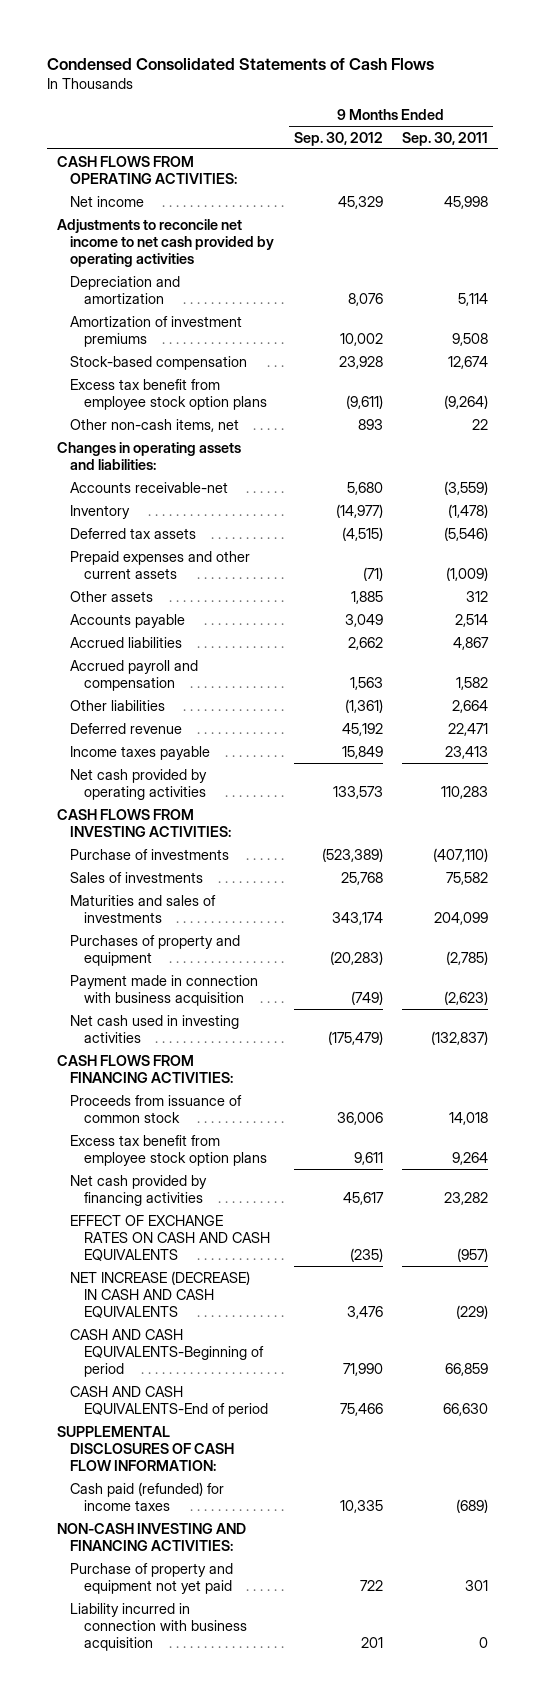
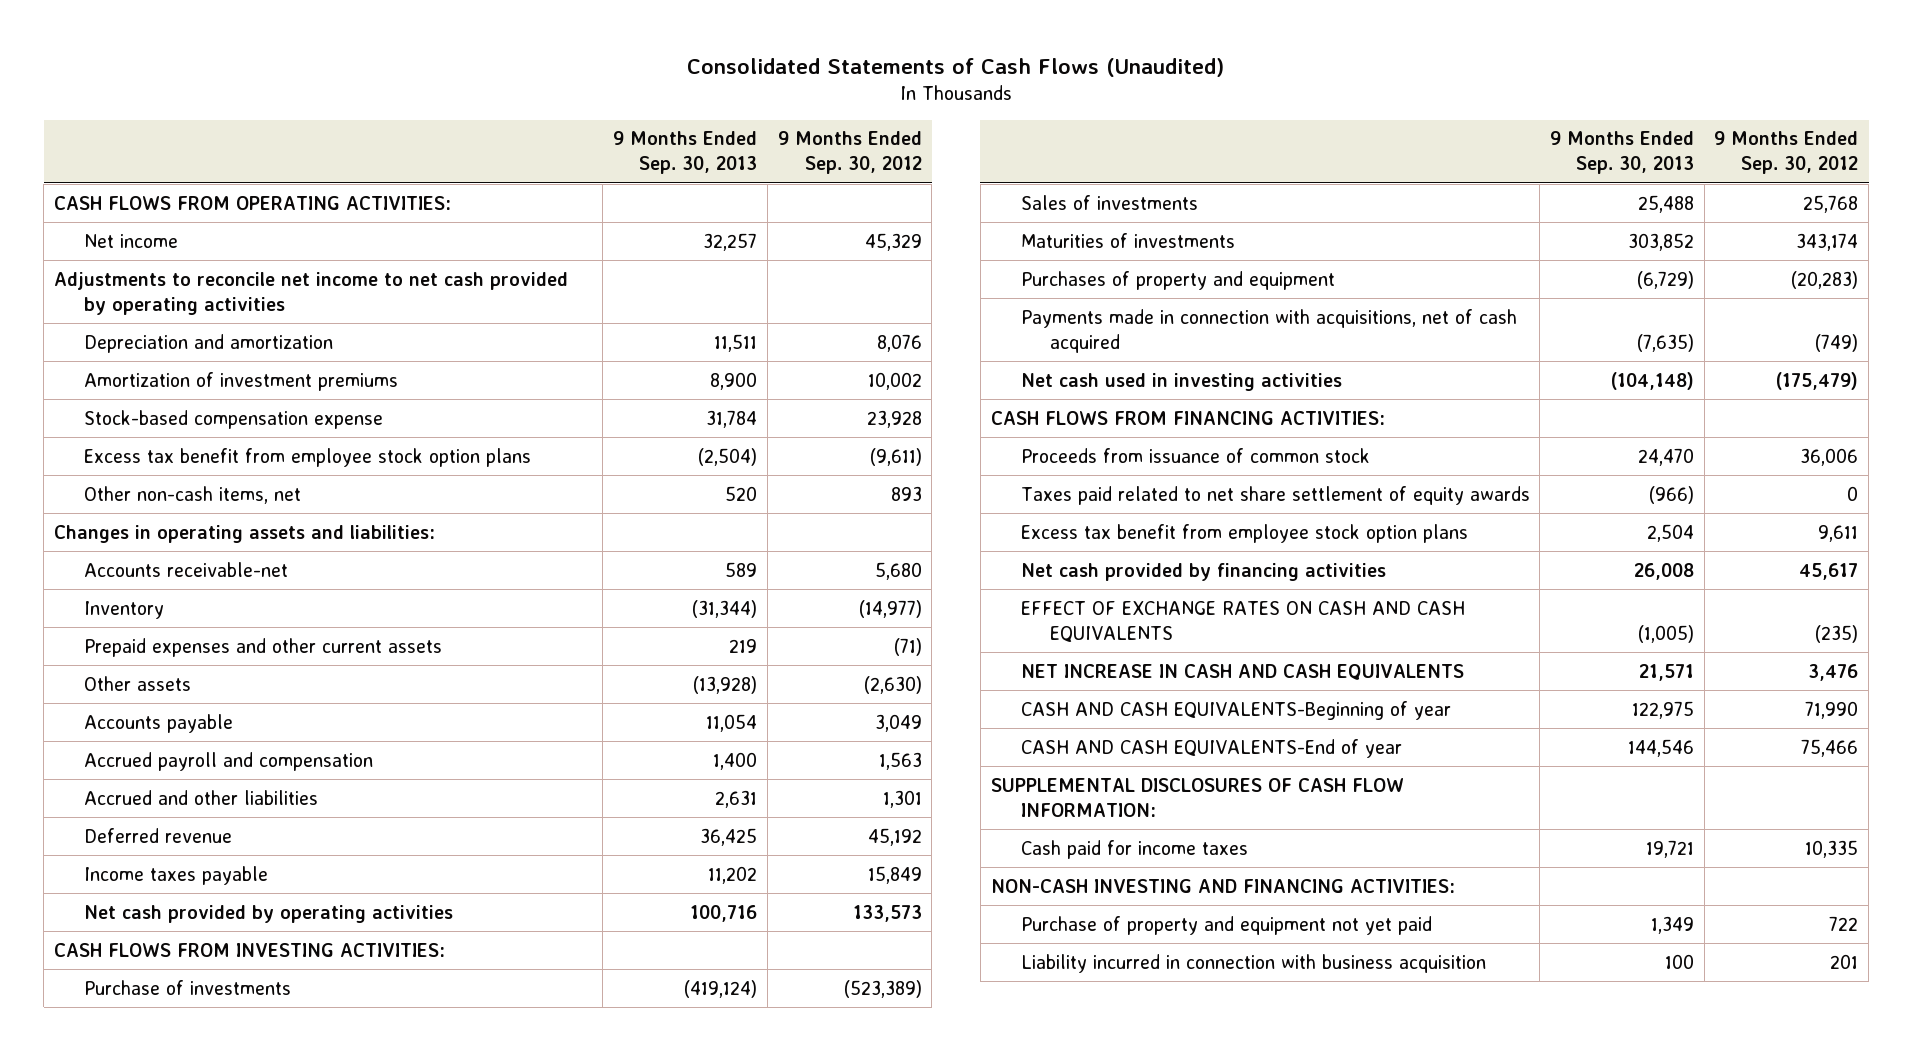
- Condensed Consolidated Statements of Cash Flows
+ Consolidated Statements of Cash Flows (Unaudited)
- | 9 Months Ended Sep. 30, 2012 | 9 Months Ended Sep. 30, 2011
+ | 9 Months Ended Sep. 30, 2013 | 9 Months Ended Sep. 30, 2012
- Stock-based compensation | 23,928 | 12,674
+ Stock-based compensation expense | 31,784 | 23,928
- Deferred tax assets | (4,515) | (5,546)
- Other assets | 1,885 | 312
+ Other assets | (13,928) | (2,630)
- Accrued liabilities | 2,662 | 4,867
- Other liabilities | (1,361) | 2,664
+ Accrued and other liabilities | 2,631 | 1,301
- Maturities and sales of investments | 343,174 | 204,099
+ Maturities of investments | 303,852 | 343,174
- Payment made in connection with business acquisition | (749) | (2,623)
+ Payments made in connection with acquisitions, net of cash acquired | (7,635) | (749)
+ Taxes paid related to net share settlement of equity awards | (966) | 0
- NET INCREASE (DECREASE) IN CASH AND CASH EQUIVALENTS | 3,476 | (229)
- CASH AND CASH EQUIVALENTS-Beginning of period | 71,990 | 66,859
- CASH AND CASH EQUIVALENTS-End of period | 75,466 | 66,630
+ NET INCREASE IN CASH AND CASH EQUIVALENTS | 21,571 | 3,476
+ CASH AND CASH EQUIVALENTS-Beginning of year | 122,975 | 71,990
+ CASH AND CASH EQUIVALENTS-End of year | 144,546 | 75,466
- Cash paid (refunded) for income taxes | 10,335 | (689)
+ Cash paid for income taxes | 19,721 | 10,335

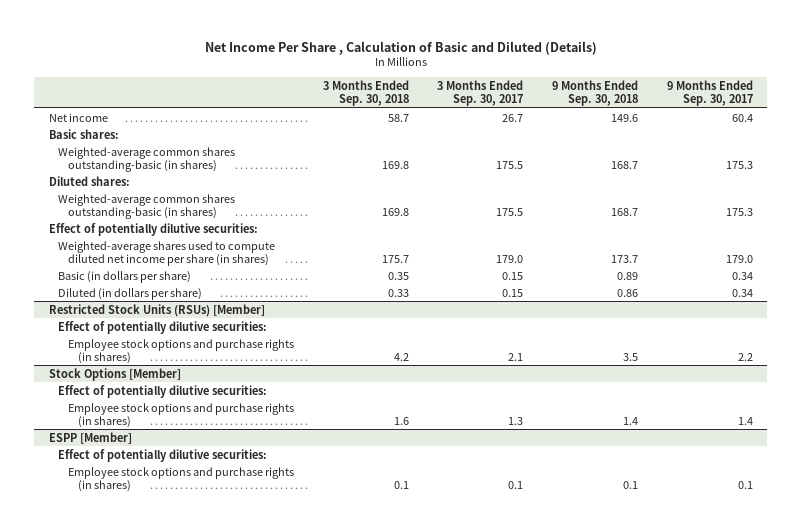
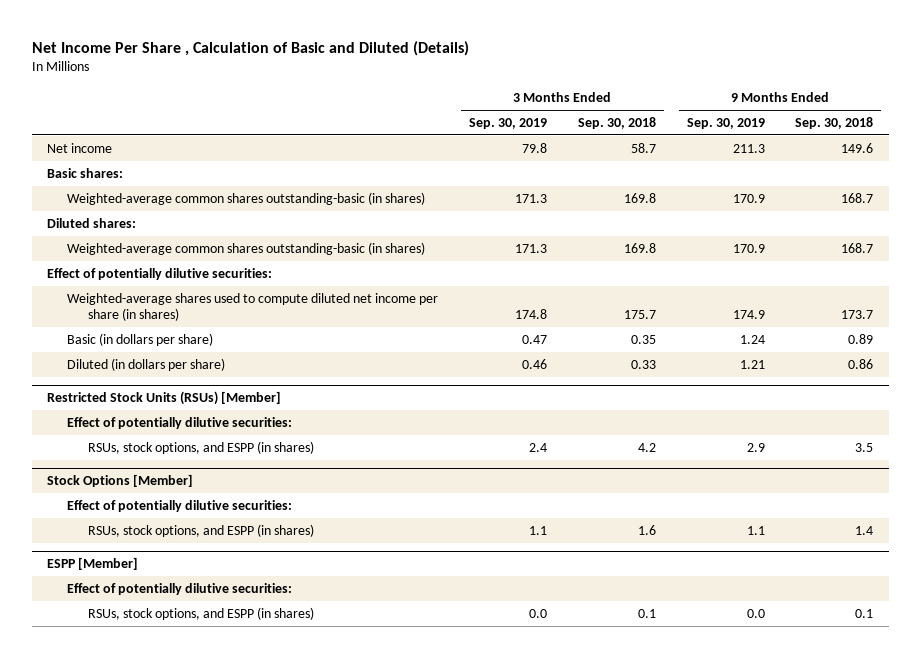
- | 3 Months Ended Sep. 30, 2018 | 3 Months Ended Sep. 30, 2017 | 9 Months Ended Sep. 30, 2018 | 9 Months Ended Sep. 30, 2017
+ | 3 Months Ended Sep. 30, 2019 | 3 Months Ended Sep. 30, 2018 | 9 Months Ended Sep. 30, 2019 | 9 Months Ended Sep. 30, 2018
@ Restricted Stock Units (RSUs) [Member]
- Employee stock options and purchase rights (in shares) | 4.2 | 2.1 | 3.5 | 2.2
+ RSUs, stock options, and ESPP (in shares) | 2.4 | 4.2 | 2.9 | 3.5
@ Stock Options [Member]
- Employee stock options and purchase rights (in shares) | 1.6 | 1.3 | 1.4 | 1.4
+ RSUs, stock options, and ESPP (in shares) | 1.1 | 1.6 | 1.1 | 1.4
@ ESPP [Member]
- Employee stock options and purchase rights (in shares) | 0.1 | 0.1 | 0.1 | 0.1
+ RSUs, stock options, and ESPP (in shares) | 0.0 | 0.1 | 0.0 | 0.1

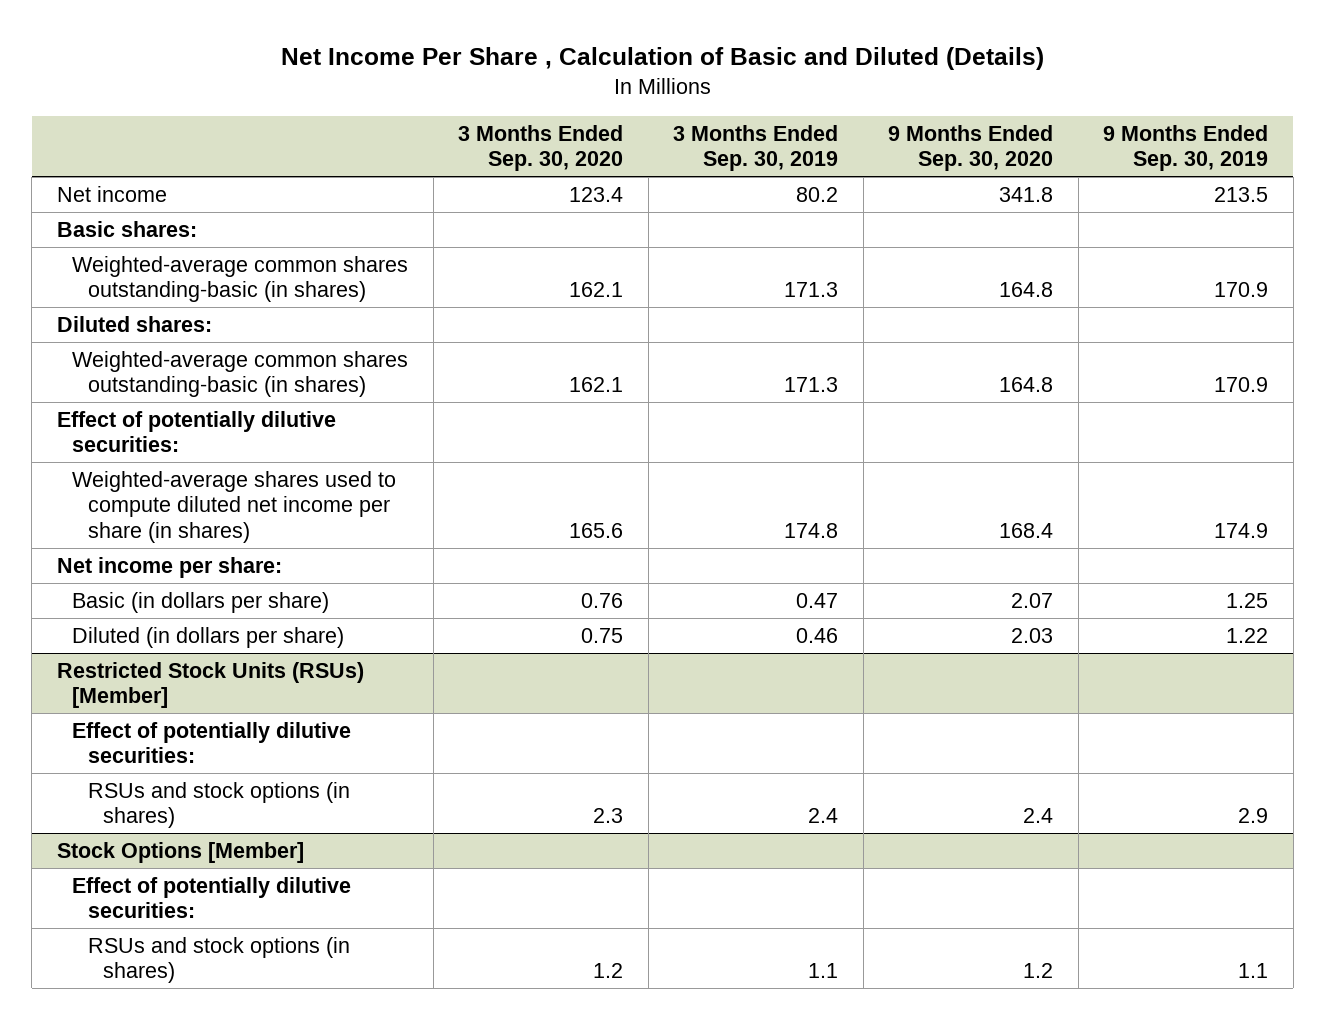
- | 3 Months Ended Sep. 30, 2019 | 3 Months Ended Sep. 30, 2018 | 9 Months Ended Sep. 30, 2019 | 9 Months Ended Sep. 30, 2018
+ | 3 Months Ended Sep. 30, 2020 | 3 Months Ended Sep. 30, 2019 | 9 Months Ended Sep. 30, 2020 | 9 Months Ended Sep. 30, 2019
- Net income | 79.8 | 58.7 | 211.3 | 149.6
+ Net income | 123.4 | 80.2 | 341.8 | 213.5
- Basic (in dollars per share) | 0.47 | 0.35 | 1.24 | 0.89
- Diluted (in dollars per share) | 0.46 | 0.33 | 1.21 | 0.86
+ Net income per share:
+ Basic (in dollars per share) | 0.76 | 0.47 | 2.07 | 1.25
+ Diluted (in dollars per share) | 0.75 | 0.46 | 2.03 | 1.22
@ Restricted Stock Units (RSUs) [Member]
- RSUs, stock options, and ESPP (in shares) | 2.4 | 4.2 | 2.9 | 3.5
+ RSUs and stock options (in shares) | 2.3 | 2.4 | 2.4 | 2.9
@ Stock Options [Member]
- RSUs, stock options, and ESPP (in shares) | 1.1 | 1.6 | 1.1 | 1.4
- ESPP [Member]
- Effect of potentially dilutive securities:
- RSUs, stock options, and ESPP (in shares) | 0.0 | 0.1 | 0.0 | 0.1
@ Stock Options [Member]
+ RSUs and stock options (in shares) | 1.2 | 1.1 | 1.2 | 1.1

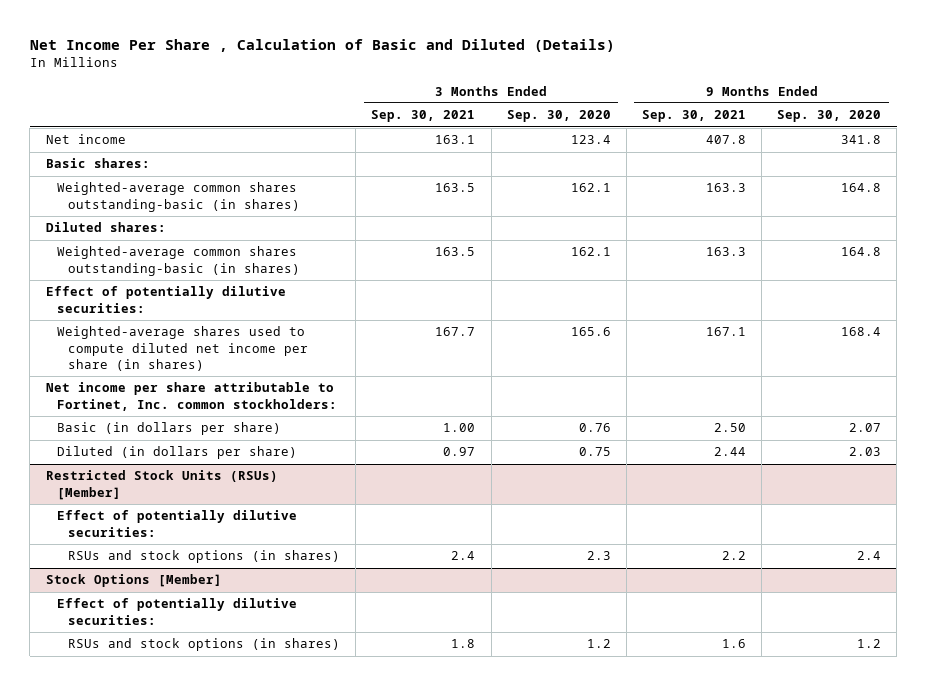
- | 3 Months Ended Sep. 30, 2020 | 3 Months Ended Sep. 30, 2019 | 9 Months Ended Sep. 30, 2020 | 9 Months Ended Sep. 30, 2019
+ | 3 Months Ended Sep. 30, 2021 | 3 Months Ended Sep. 30, 2020 | 9 Months Ended Sep. 30, 2021 | 9 Months Ended Sep. 30, 2020
- Net income per share:
+ Net income per share attributable to Fortinet, Inc. common stockholders:

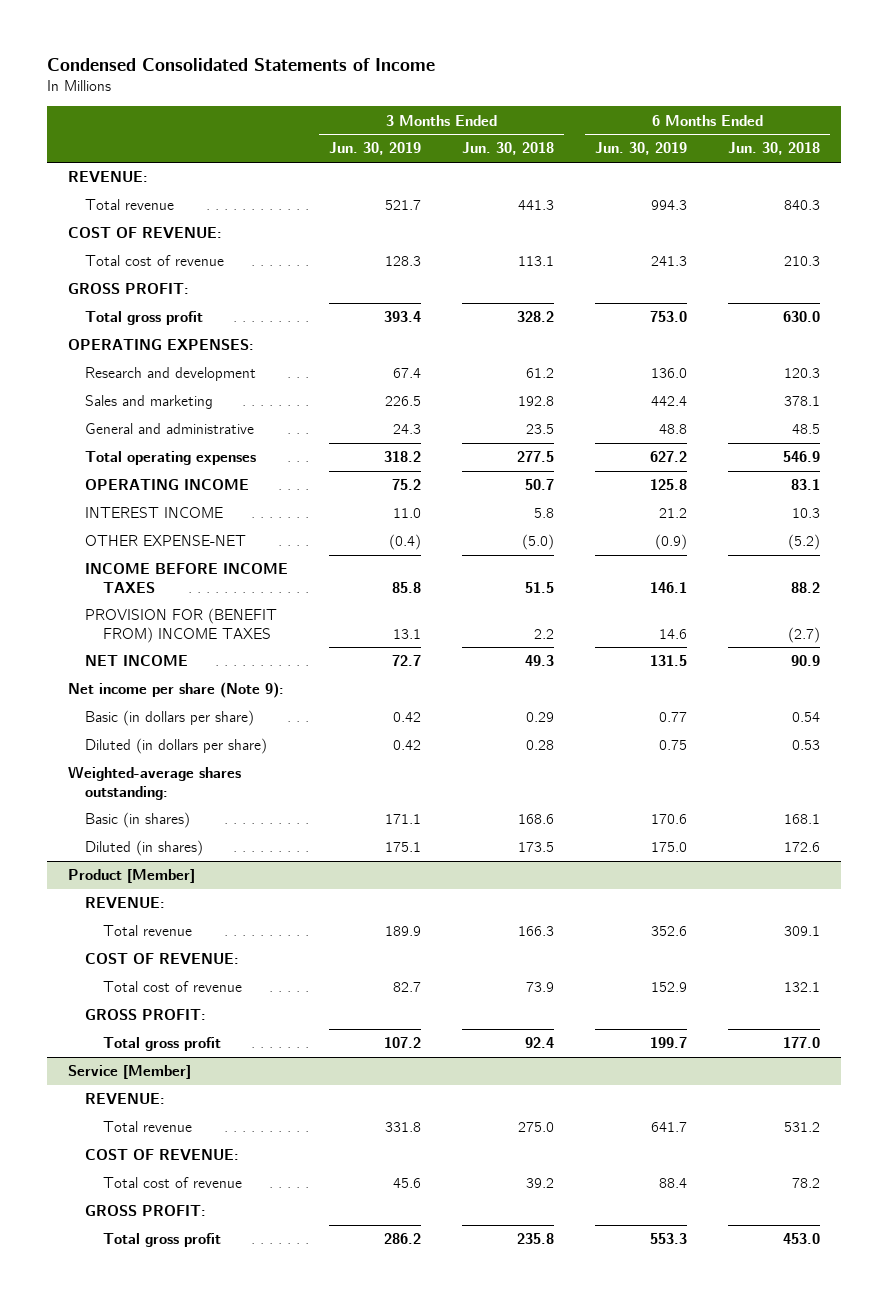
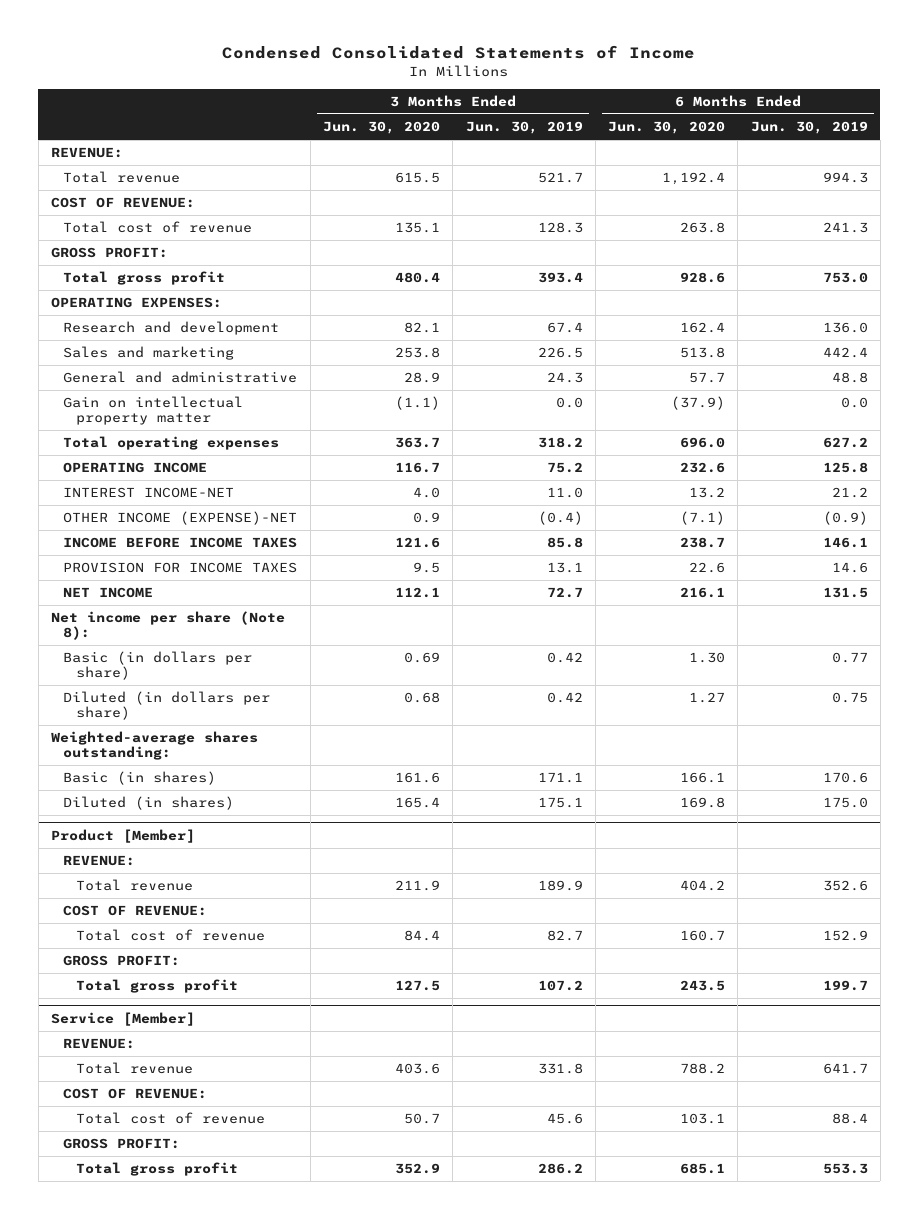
- | 3 Months Ended Jun. 30, 2019 | 3 Months Ended Jun. 30, 2018 | 6 Months Ended Jun. 30, 2019 | 6 Months Ended Jun. 30, 2018
+ | 3 Months Ended Jun. 30, 2020 | 3 Months Ended Jun. 30, 2019 | 6 Months Ended Jun. 30, 2020 | 6 Months Ended Jun. 30, 2019
+ Gain on intellectual property matter | (1.1) | 0.0 | (37.9) | 0.0
- INTEREST INCOME | 11.0 | 5.8 | 21.2 | 10.3
- OTHER EXPENSE-NET | (0.4) | (5.0) | (0.9) | (5.2)
+ INTEREST INCOME-NET | 4.0 | 11.0 | 13.2 | 21.2
+ OTHER INCOME (EXPENSE)-NET | 0.9 | (0.4) | (7.1) | (0.9)
- PROVISION FOR (BENEFIT FROM) INCOME TAXES | 13.1 | 2.2 | 14.6 | (2.7)
+ PROVISION FOR INCOME TAXES | 9.5 | 13.1 | 22.6 | 14.6
- Net income per share (Note 9):
+ Net income per share (Note 8):

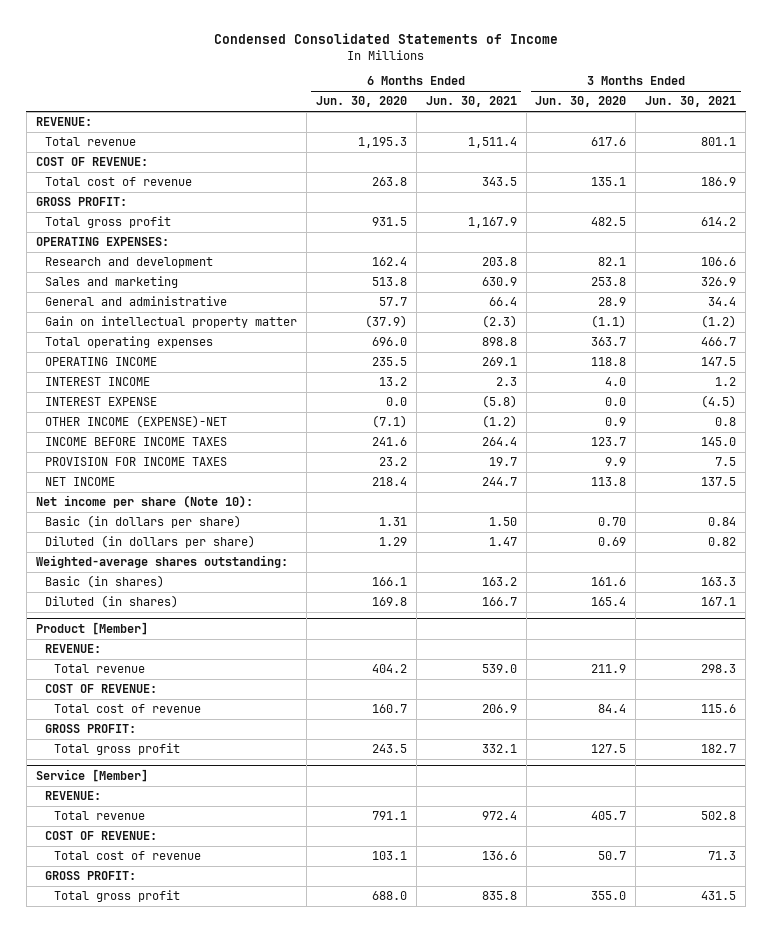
- | 3 Months Ended Jun. 30, 2020 | 3 Months Ended Jun. 30, 2019 | 6 Months Ended Jun. 30, 2020 | 6 Months Ended Jun. 30, 2019
+ | 6 Months Ended Jun. 30, 2020 | 6 Months Ended Jun. 30, 2021 | 3 Months Ended Jun. 30, 2020 | 3 Months Ended Jun. 30, 2021
- Total revenue | 615.5 | 521.7 | 1,192.4 | 994.3
+ Total revenue | 1,195.3 | 1,511.4 | 617.6 | 801.1
- Total gross profit | 480.4 | 393.4 | 928.6 | 753.0
+ Total gross profit | 931.5 | 1,167.9 | 482.5 | 614.2
- OPERATING INCOME | 116.7 | 75.2 | 232.6 | 125.8
- INTEREST INCOME-NET | 4.0 | 11.0 | 13.2 | 21.2
+ OPERATING INCOME | 235.5 | 269.1 | 118.8 | 147.5
+ INTEREST INCOME | 13.2 | 2.3 | 4.0 | 1.2
+ INTEREST EXPENSE | 0.0 | (5.8) | 0.0 | (4.5)
- INCOME BEFORE INCOME TAXES | 121.6 | 85.8 | 238.7 | 146.1
- PROVISION FOR INCOME TAXES | 9.5 | 13.1 | 22.6 | 14.6
- NET INCOME | 112.1 | 72.7 | 216.1 | 131.5
- Net income per share (Note 8):
- Basic (in dollars per share) | 0.69 | 0.42 | 1.30 | 0.77
- Diluted (in dollars per share) | 0.68 | 0.42 | 1.27 | 0.75
+ INCOME BEFORE INCOME TAXES | 241.6 | 264.4 | 123.7 | 145.0
+ PROVISION FOR INCOME TAXES | 23.2 | 19.7 | 9.9 | 7.5
+ NET INCOME | 218.4 | 244.7 | 113.8 | 137.5
+ Net income per share (Note 10):
+ Basic (in dollars per share) | 1.31 | 1.50 | 0.70 | 0.84
+ Diluted (in dollars per share) | 1.29 | 1.47 | 0.69 | 0.82
@ Service [Member]
- Total revenue | 403.6 | 331.8 | 788.2 | 641.7
+ Total revenue | 791.1 | 972.4 | 405.7 | 502.8
- Total gross profit | 352.9 | 286.2 | 685.1 | 553.3
+ Total gross profit | 688.0 | 835.8 | 355.0 | 431.5

